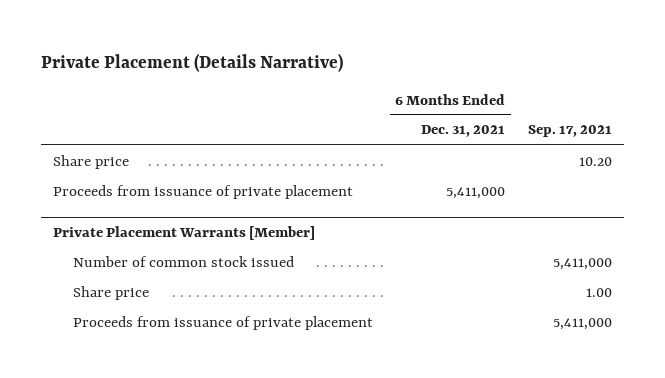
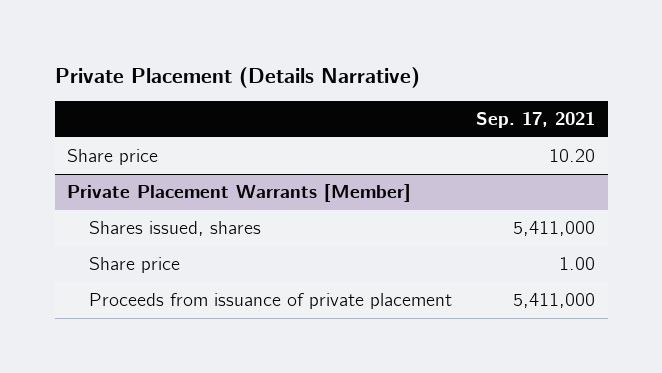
- | 6 Months Ended Dec. 31, 2021 | Sep. 17, 2021
+ | Sep. 17, 2021
- Proceeds from issuance of private placement | 5,411,000 |
@ Private Placement Warrants [Member]
- Number of common stock issued | | 5,411,000
+ Shares issued, shares | 5,411,000

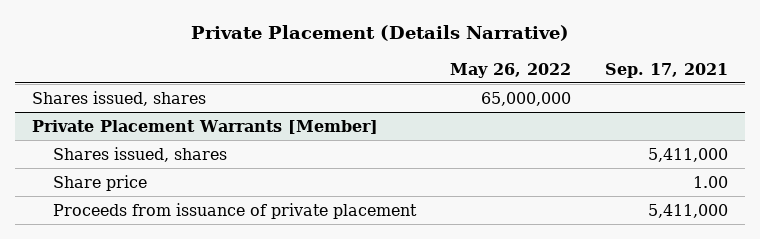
- | Sep. 17, 2021
+ | May 26, 2022 | Sep. 17, 2021
- Share price | 10.20
+ Shares issued, shares | 65,000,000 |

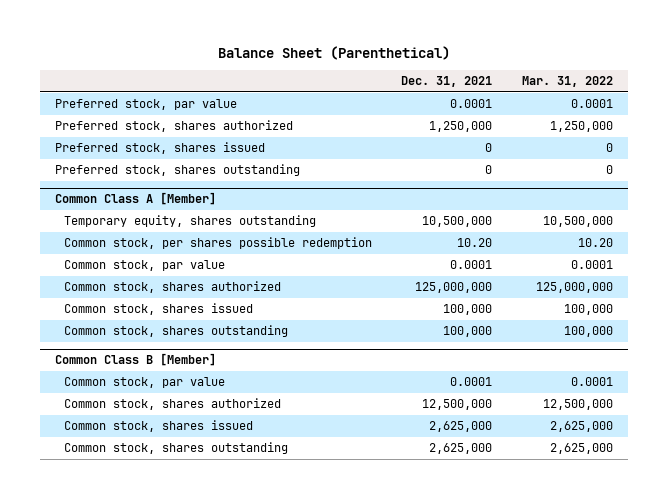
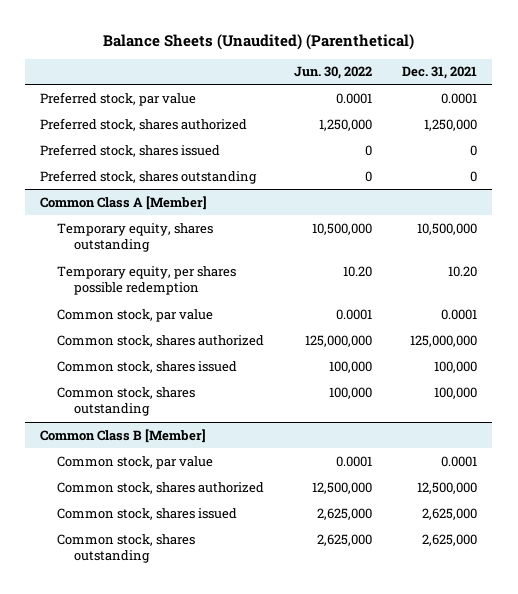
- Balance Sheet (Parenthetical)
+ Balance Sheets (Unaudited) (Parenthetical)
- | Dec. 31, 2021 | Mar. 31, 2022
+ | Jun. 30, 2022 | Dec. 31, 2021
@ Common Class A [Member]
- Common stock, per shares possible redemption | 10.20 | 10.20
+ Temporary equity, per shares possible redemption | 10.20 | 10.20

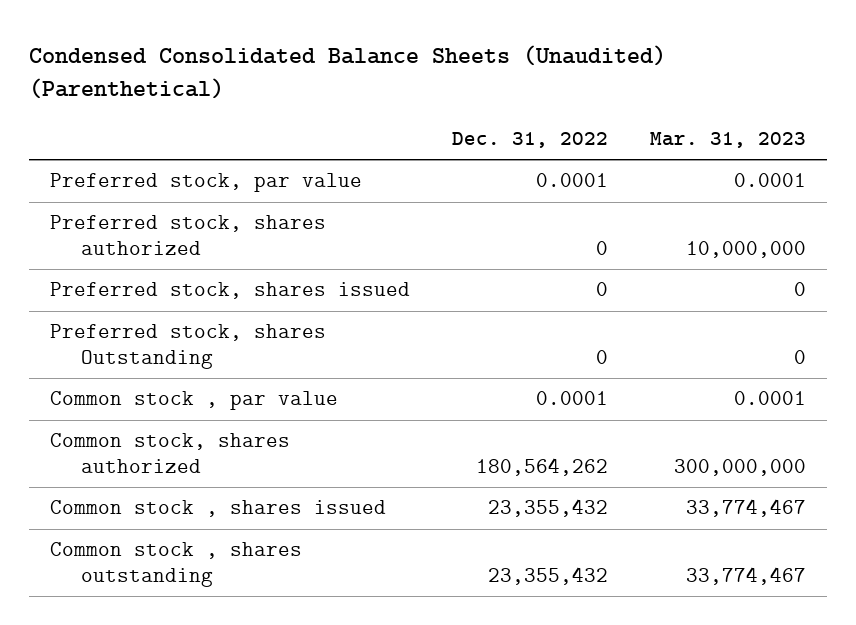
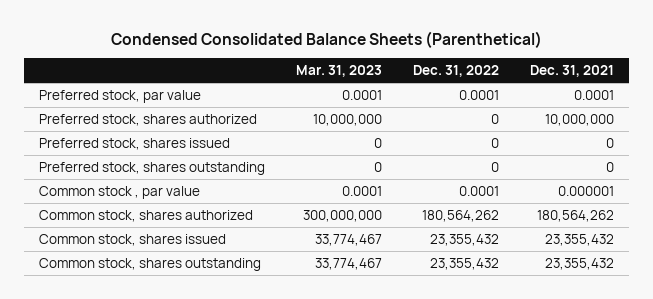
- Condensed Consolidated Balance Sheets (Unaudited) (Parenthetical)
+ Condensed Consolidated Balance Sheets (Parenthetical)
- | Dec. 31, 2022 | Mar. 31, 2023
+ | Mar. 31, 2023 | Dec. 31, 2022 | Dec. 31, 2021
- Preferred stock, shares Outstanding | 0 | 0
+ Preferred stock, shares outstanding | 0 | 0 | 0
- Common stock , shares issued | 23,355,432 | 33,774,467
- Common stock , shares outstanding | 23,355,432 | 33,774,467
+ Common stock, shares issued | 33,774,467 | 23,355,432 | 23,355,432
+ Common stock, shares outstanding | 33,774,467 | 23,355,432 | 23,355,432

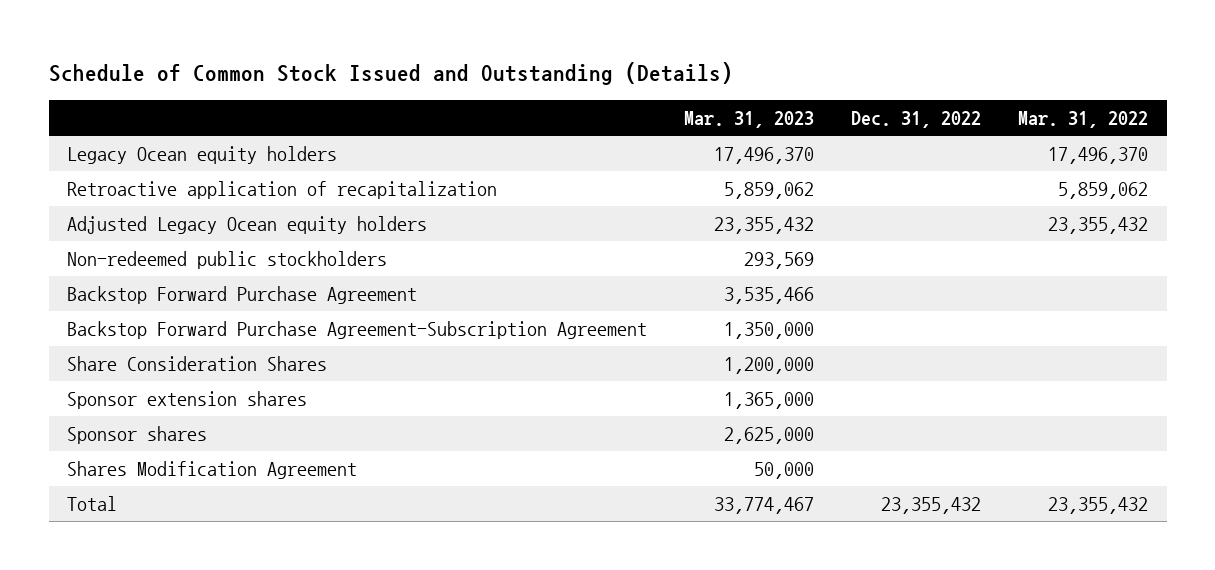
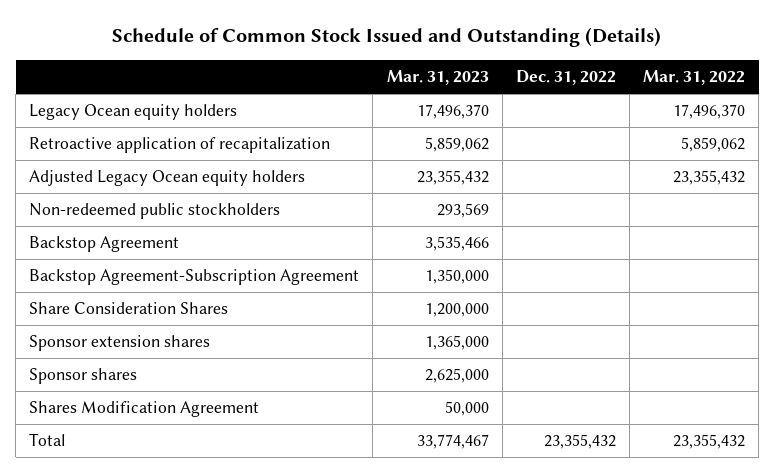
- Backstop Forward Purchase Agreement | 3,535,466 | |
- Backstop Forward Purchase Agreement-Subscription Agreement | 1,350,000 | |
+ Backstop Agreement | 3,535,466 | |
+ Backstop Agreement-Subscription Agreement | 1,350,000 | |

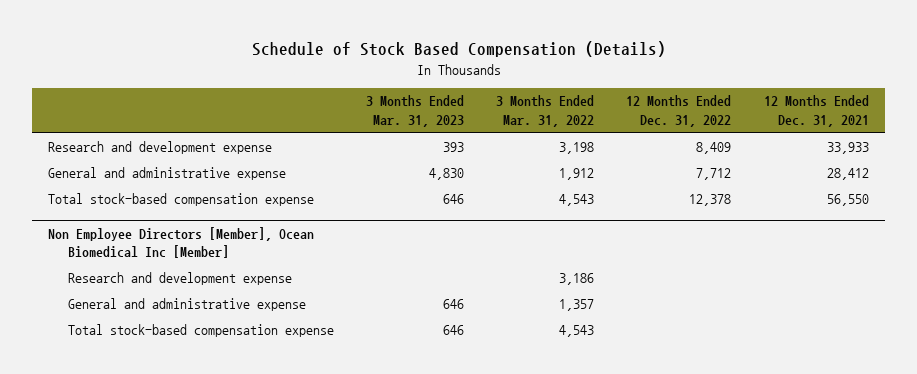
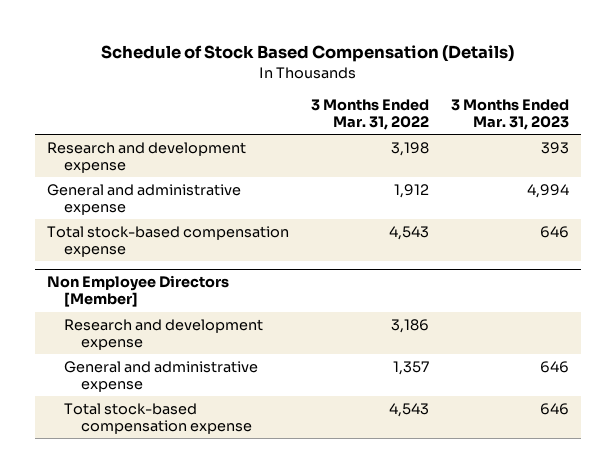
- | 3 Months Ended Mar. 31, 2023 | 3 Months Ended Mar. 31, 2022 | 12 Months Ended Dec. 31, 2022 | 12 Months Ended Dec. 31, 2021
+ | 3 Months Ended Mar. 31, 2022 | 3 Months Ended Mar. 31, 2023
- General and administrative expense | 4,830 | 1,912 | 7,712 | 28,412
+ General and administrative expense | 1,912 | 4,994
- Non Employee Directors [Member], Ocean Biomedical Inc [Member]
+ Non Employee Directors [Member]

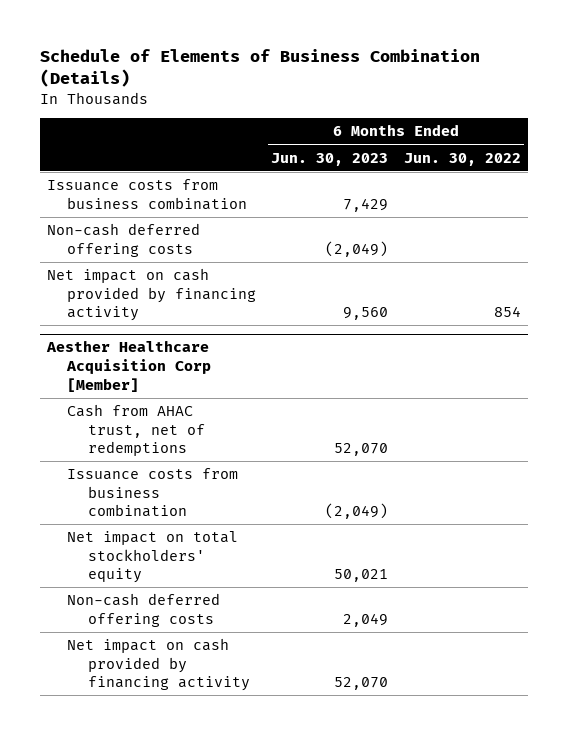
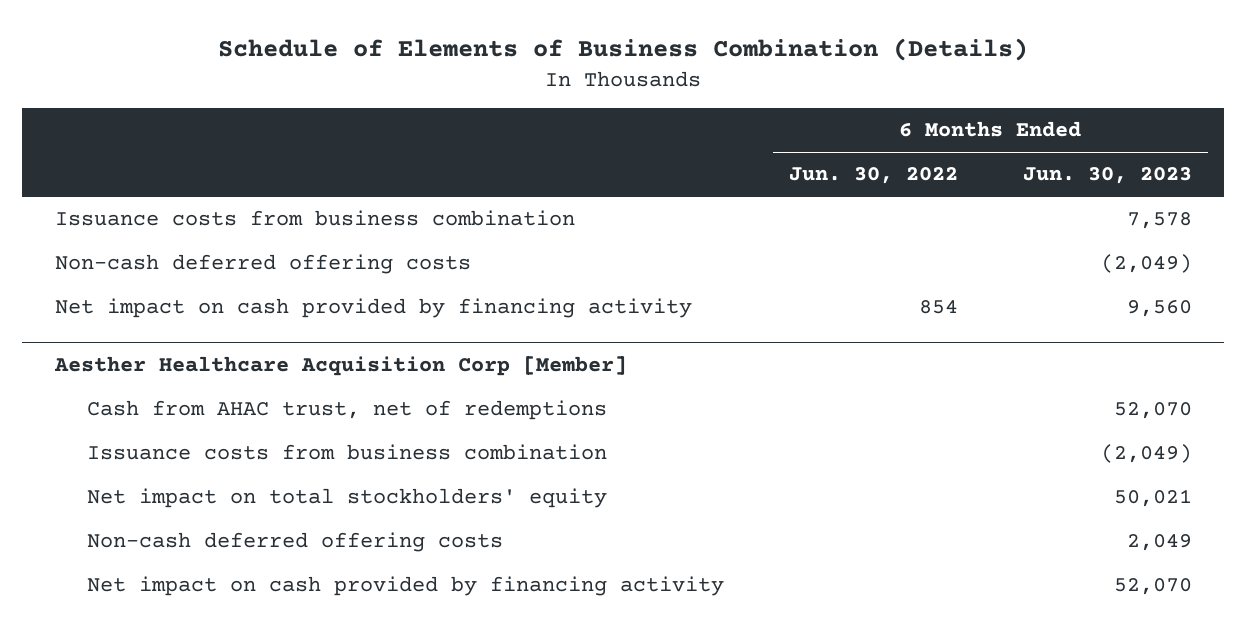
- | 6 Months Ended Jun. 30, 2023 | 6 Months Ended Jun. 30, 2022
+ | 6 Months Ended Jun. 30, 2022 | 6 Months Ended Jun. 30, 2023
- Issuance costs from business combination | 7,429 |
+ Issuance costs from business combination | | 7,578

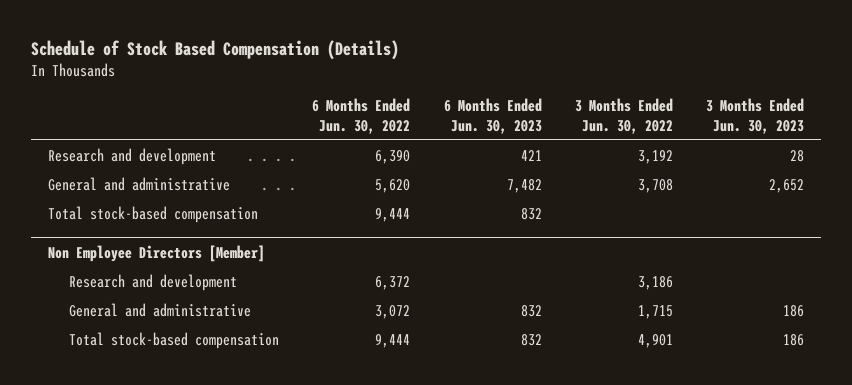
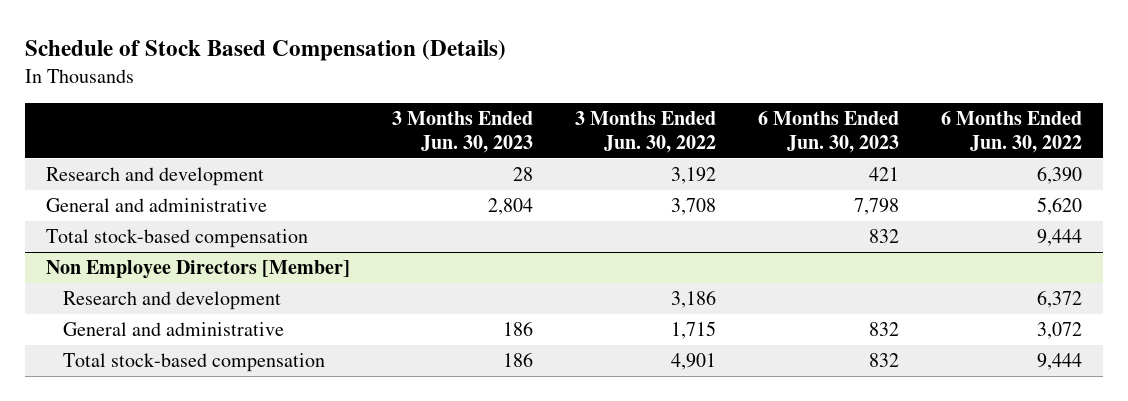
- | 6 Months Ended Jun. 30, 2022 | 6 Months Ended Jun. 30, 2023 | 3 Months Ended Jun. 30, 2022 | 3 Months Ended Jun. 30, 2023
+ | 3 Months Ended Jun. 30, 2023 | 3 Months Ended Jun. 30, 2022 | 6 Months Ended Jun. 30, 2023 | 6 Months Ended Jun. 30, 2022
- General and administrative | 5,620 | 7,482 | 3,708 | 2,652
+ General and administrative | 2,804 | 3,708 | 7,798 | 5,620

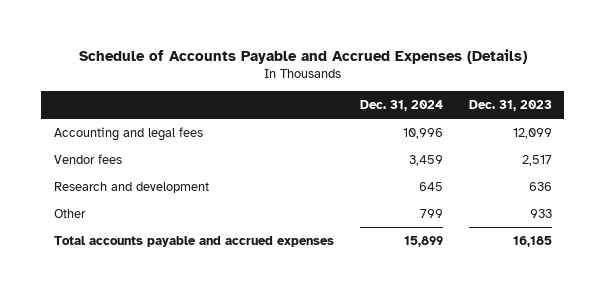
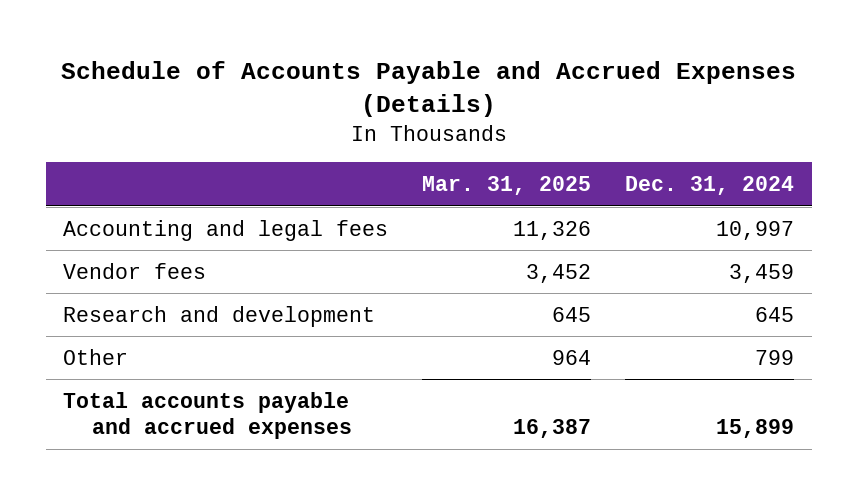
- | Dec. 31, 2024 | Dec. 31, 2023
+ | Mar. 31, 2025 | Dec. 31, 2024
- Accounting and legal fees | 10,996 | 12,099
+ Accounting and legal fees | 11,326 | 10,997

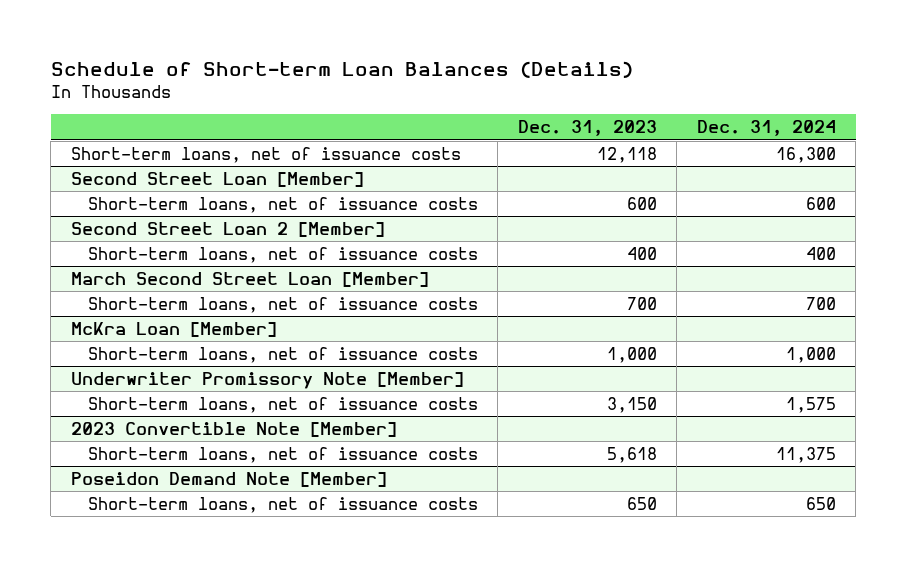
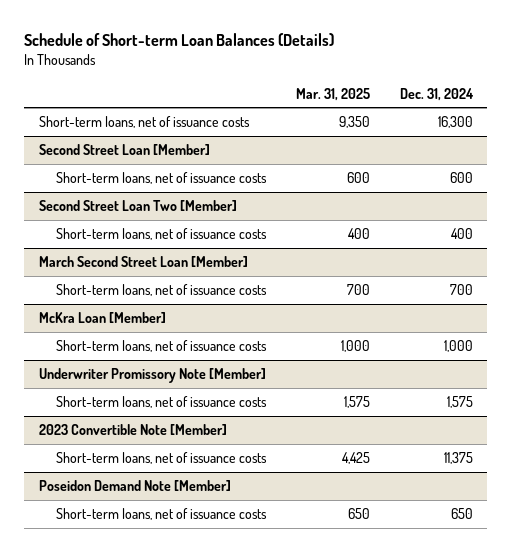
- | Dec. 31, 2023 | Dec. 31, 2024
+ | Mar. 31, 2025 | Dec. 31, 2024
- Second Street Loan 2 [Member]
+ Second Street Loan Two [Member]

